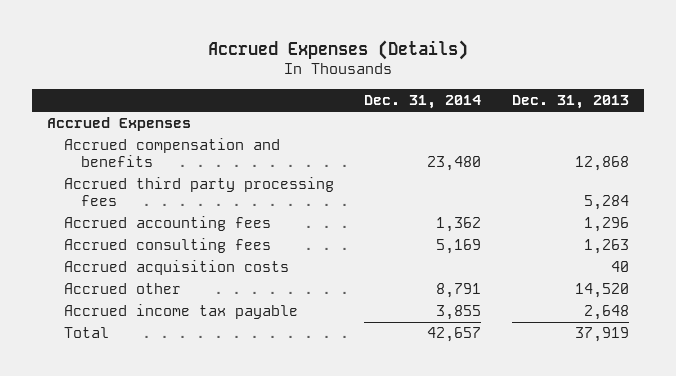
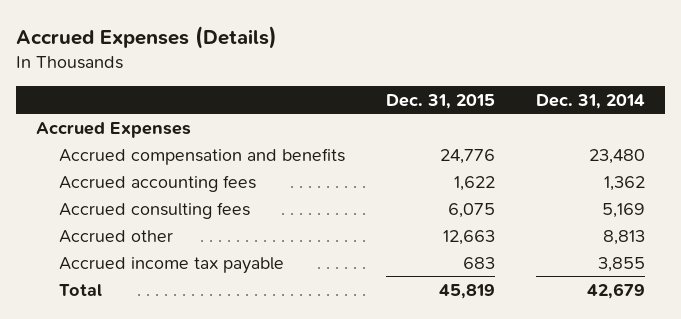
- | Dec. 31, 2014 | Dec. 31, 2013
+ | Dec. 31, 2015 | Dec. 31, 2014
- Accrued third party processing fees | | 5,284
- Accrued acquisition costs | | 40
- Accrued other | 8,791 | 14,520
+ Accrued other | 12,663 | 8,813
- Total | 42,657 | 37,919
+ Total | 45,819 | 42,679

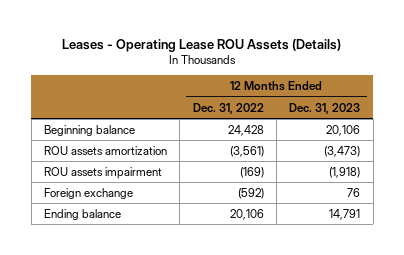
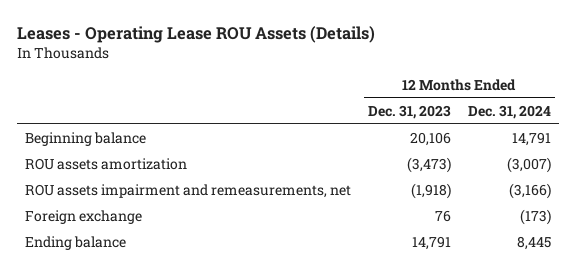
- | 12 Months Ended Dec. 31, 2022 | 12 Months Ended Dec. 31, 2023
+ | 12 Months Ended Dec. 31, 2023 | 12 Months Ended Dec. 31, 2024
- ROU assets impairment | (169) | (1,918)
+ ROU assets impairment and remeasurements, net | (1,918) | (3,166)

